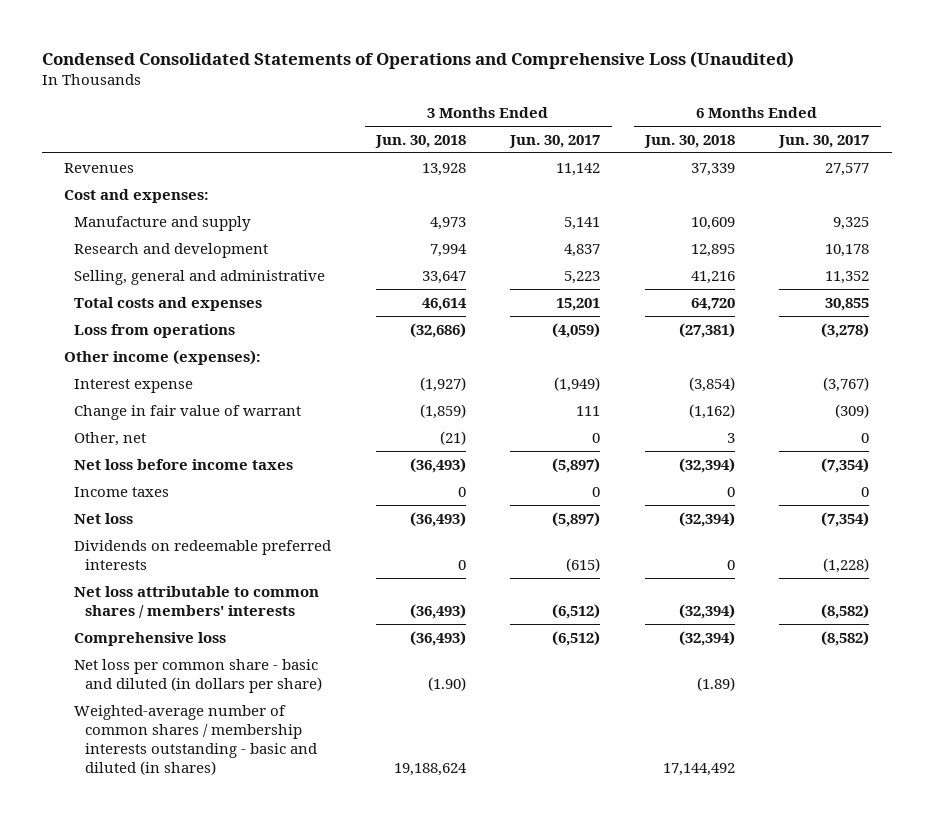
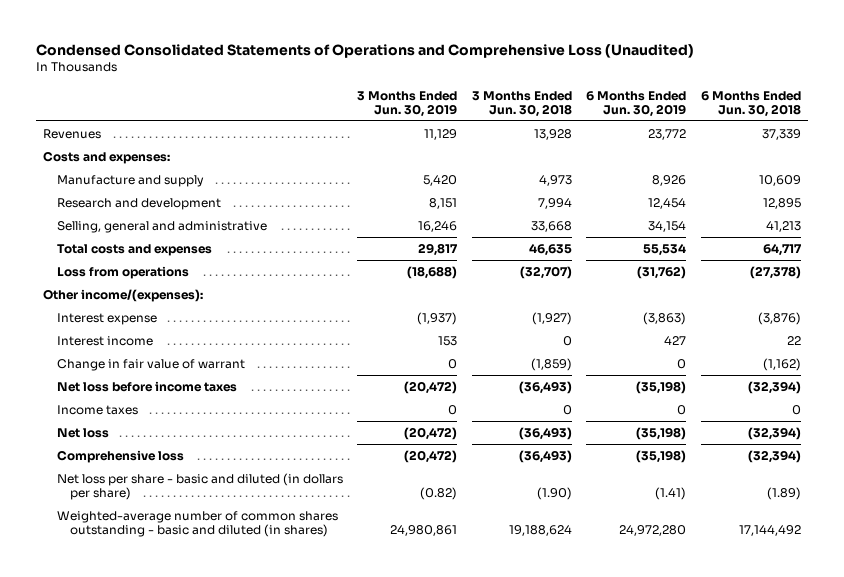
- | 3 Months Ended Jun. 30, 2018 | 3 Months Ended Jun. 30, 2017 | 6 Months Ended Jun. 30, 2018 | 6 Months Ended Jun. 30, 2017
+ | 3 Months Ended Jun. 30, 2019 | 3 Months Ended Jun. 30, 2018 | 6 Months Ended Jun. 30, 2019 | 6 Months Ended Jun. 30, 2018
- Cost and expenses:
+ Costs and expenses:
- Selling, general and administrative | 33,647 | 5,223 | 41,216 | 11,352
- Total costs and expenses | 46,614 | 15,201 | 64,720 | 30,855
- Loss from operations | (32,686) | (4,059) | (27,381) | (3,278)
- Other income (expenses):
- Interest expense | (1,927) | (1,949) | (3,854) | (3,767)
+ Selling, general and administrative | 16,246 | 33,668 | 34,154 | 41,213
+ Total costs and expenses | 29,817 | 46,635 | 55,534 | 64,717
+ Loss from operations | (18,688) | (32,707) | (31,762) | (27,378)
+ Other income/(expenses):
+ Interest expense | (1,937) | (1,927) | (3,863) | (3,876)
+ Interest income | 153 | 0 | 427 | 22
- Other, net | (21) | 0 | 3 | 0
- Dividends on redeemable preferred interests | 0 | (615) | 0 | (1,228)
- Net loss attributable to common shares / members' interests | (36,493) | (6,512) | (32,394) | (8,582)
- Net loss per common share - basic and diluted (in dollars per share) | (1.90) | | (1.89) |
- Weighted-average number of common shares / membership interests outstanding - basic and diluted (in shares) | 19,188,624 | | 17,144,492 |
+ Net loss per share - basic and diluted (in dollars per share) | (0.82) | (1.90) | (1.41) | (1.89)
+ Weighted-average number of common shares outstanding - basic and diluted (in shares) | 24,980,861 | 19,188,624 | 24,972,280 | 17,144,492

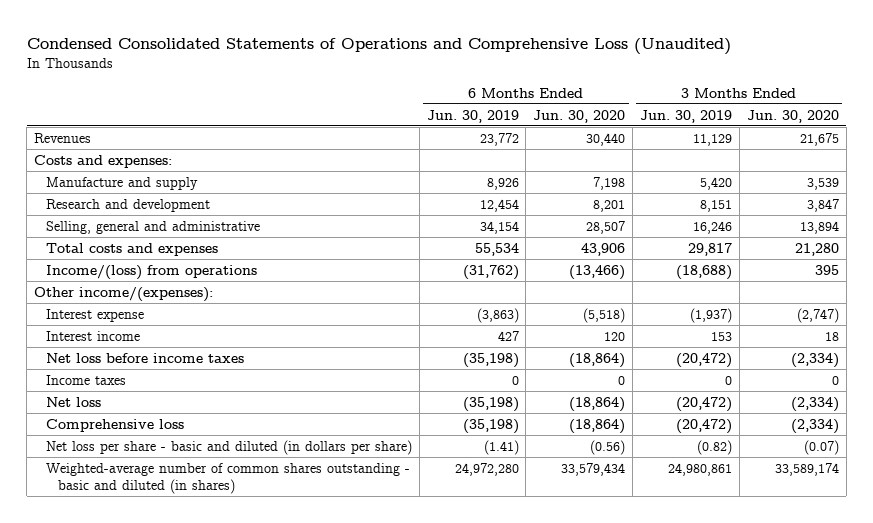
- | 3 Months Ended Jun. 30, 2019 | 3 Months Ended Jun. 30, 2018 | 6 Months Ended Jun. 30, 2019 | 6 Months Ended Jun. 30, 2018
+ | 6 Months Ended Jun. 30, 2019 | 6 Months Ended Jun. 30, 2020 | 3 Months Ended Jun. 30, 2019 | 3 Months Ended Jun. 30, 2020
- Loss from operations | (18,688) | (32,707) | (31,762) | (27,378)
+ Income/(loss) from operations | (31,762) | (13,466) | (18,688) | 395
- Change in fair value of warrant | 0 | (1,859) | 0 | (1,162)

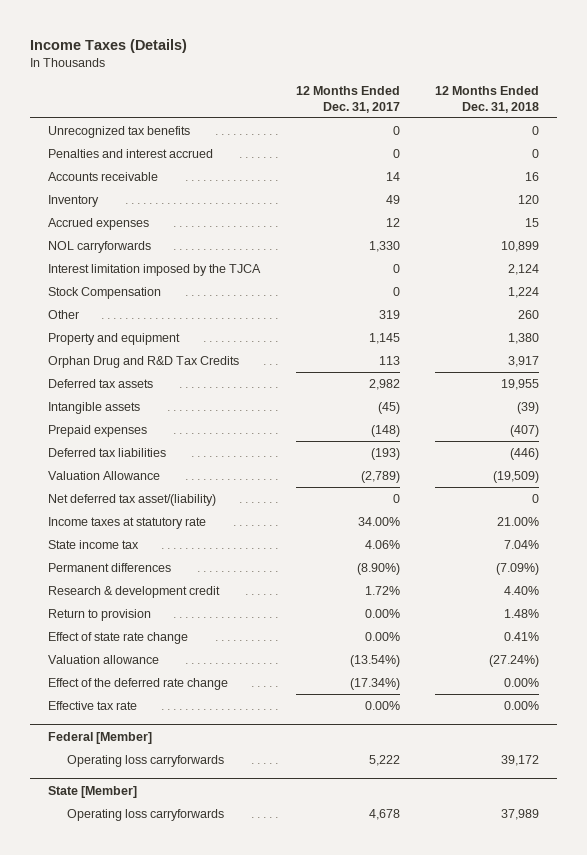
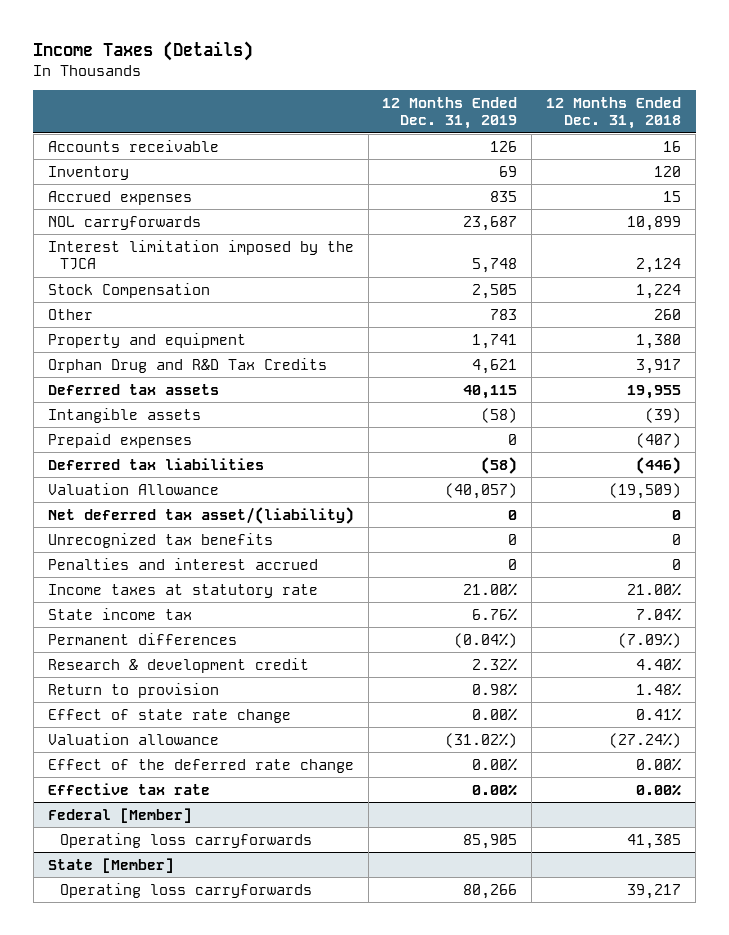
- | 12 Months Ended Dec. 31, 2017 | 12 Months Ended Dec. 31, 2018
+ | 12 Months Ended Dec. 31, 2019 | 12 Months Ended Dec. 31, 2018
moved down: Unrecognized tax benefits | 0 | 0
moved down: Penalties and interest accrued | 0 | 0
@ Federal [Member]
- Operating loss carryforwards | 5,222 | 39,172
+ Operating loss carryforwards | 85,905 | 41,385
@ State [Member]
- Operating loss carryforwards | 4,678 | 37,989
+ Operating loss carryforwards | 80,266 | 39,217

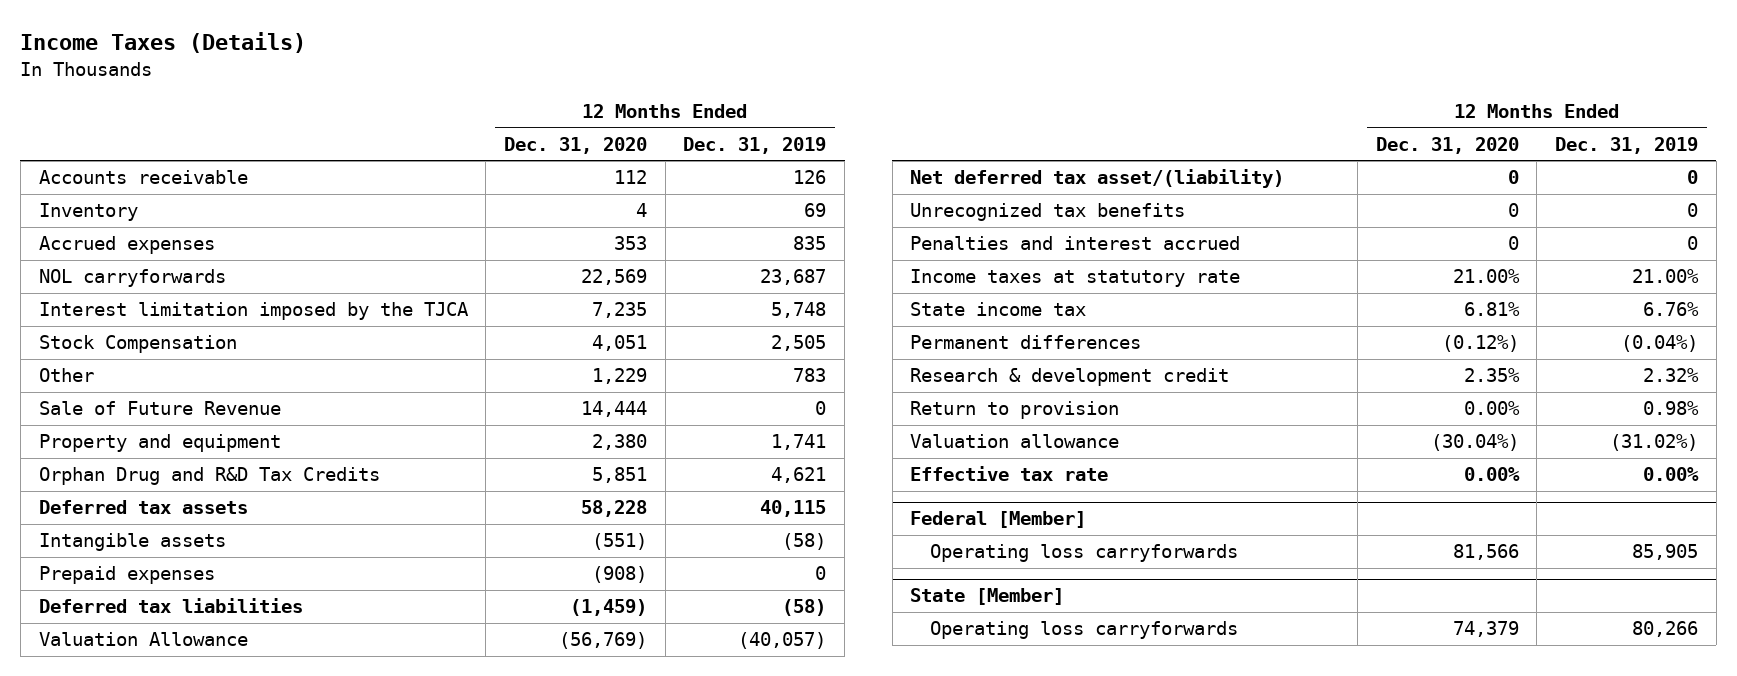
- | 12 Months Ended Dec. 31, 2019 | 12 Months Ended Dec. 31, 2018
+ | 12 Months Ended Dec. 31, 2020 | 12 Months Ended Dec. 31, 2019
+ Sale of Future Revenue | 14,444 | 0
- Effect of state rate change | 0.00% | 0.41%
- Effect of the deferred rate change | 0.00% | 0.00%

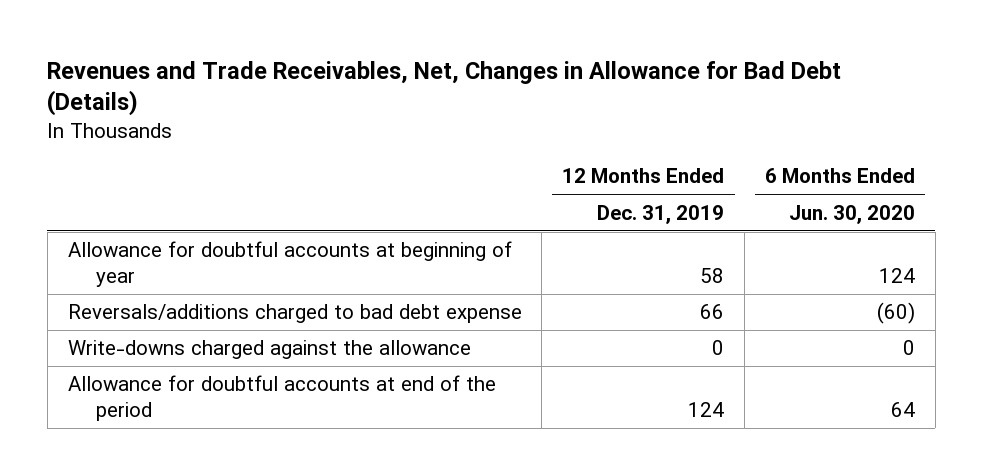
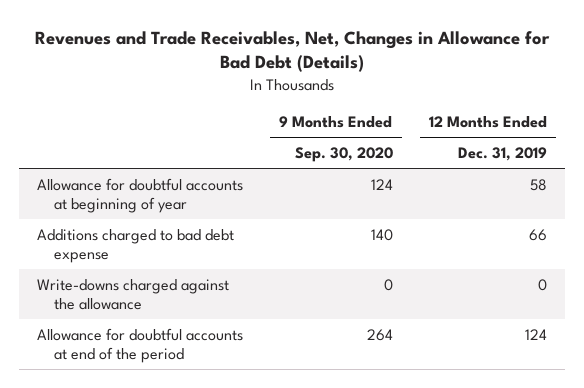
- | 12 Months Ended Dec. 31, 2019 | 6 Months Ended Jun. 30, 2020
+ | 9 Months Ended Sep. 30, 2020 | 12 Months Ended Dec. 31, 2019
- Reversals/additions charged to bad debt expense | 66 | (60)
+ Additions charged to bad debt expense | 140 | 66

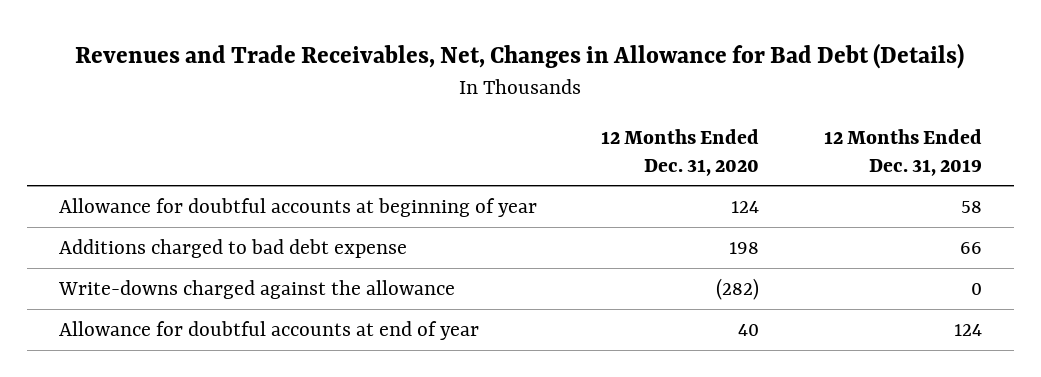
- | 9 Months Ended Sep. 30, 2020 | 12 Months Ended Dec. 31, 2019
+ | 12 Months Ended Dec. 31, 2020 | 12 Months Ended Dec. 31, 2019
- Allowance for doubtful accounts at end of the period | 264 | 124
+ Allowance for doubtful accounts at end of year | 40 | 124

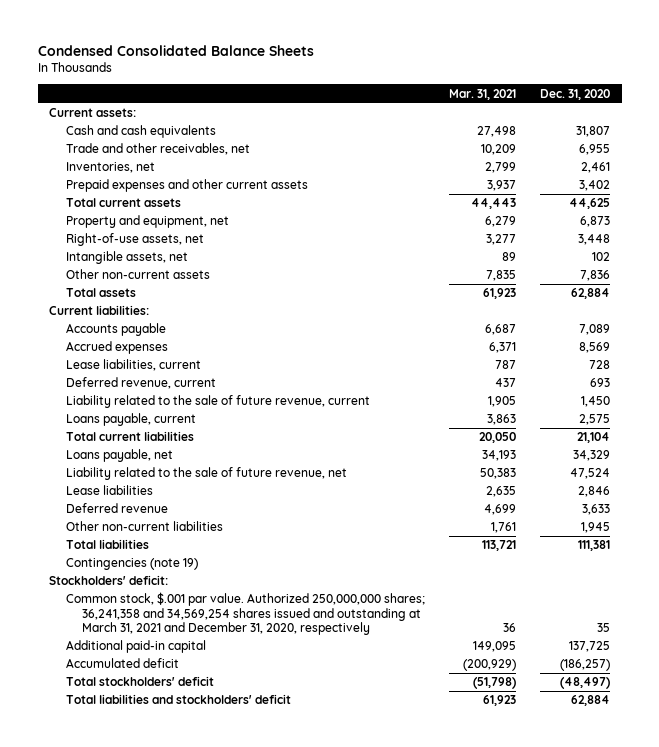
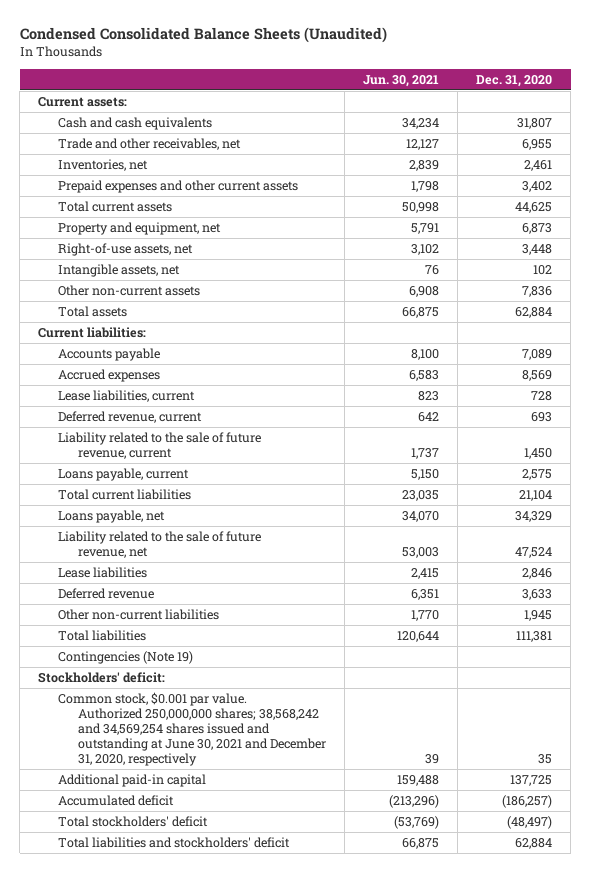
- Condensed Consolidated Balance Sheets
+ Condensed Consolidated Balance Sheets (Unaudited)
- | Mar. 31, 2021 | Dec. 31, 2020
+ | Jun. 30, 2021 | Dec. 31, 2020
- Contingencies (note 19)
+ Contingencies (Note 19)
- Common stock, $.001 par value. Authorized 250,000,000 shares; 36,241,358 and 34,569,254 shares issued and outstanding at March 31, 2021 and December 31, 2020, respectively | 36 | 35
+ Common stock, $0.001 par value. Authorized 250,000,000 shares; 38,568,242 and 34,569,254 shares issued and outstanding at June 30, 2021 and December 31, 2020, respectively | 39 | 35

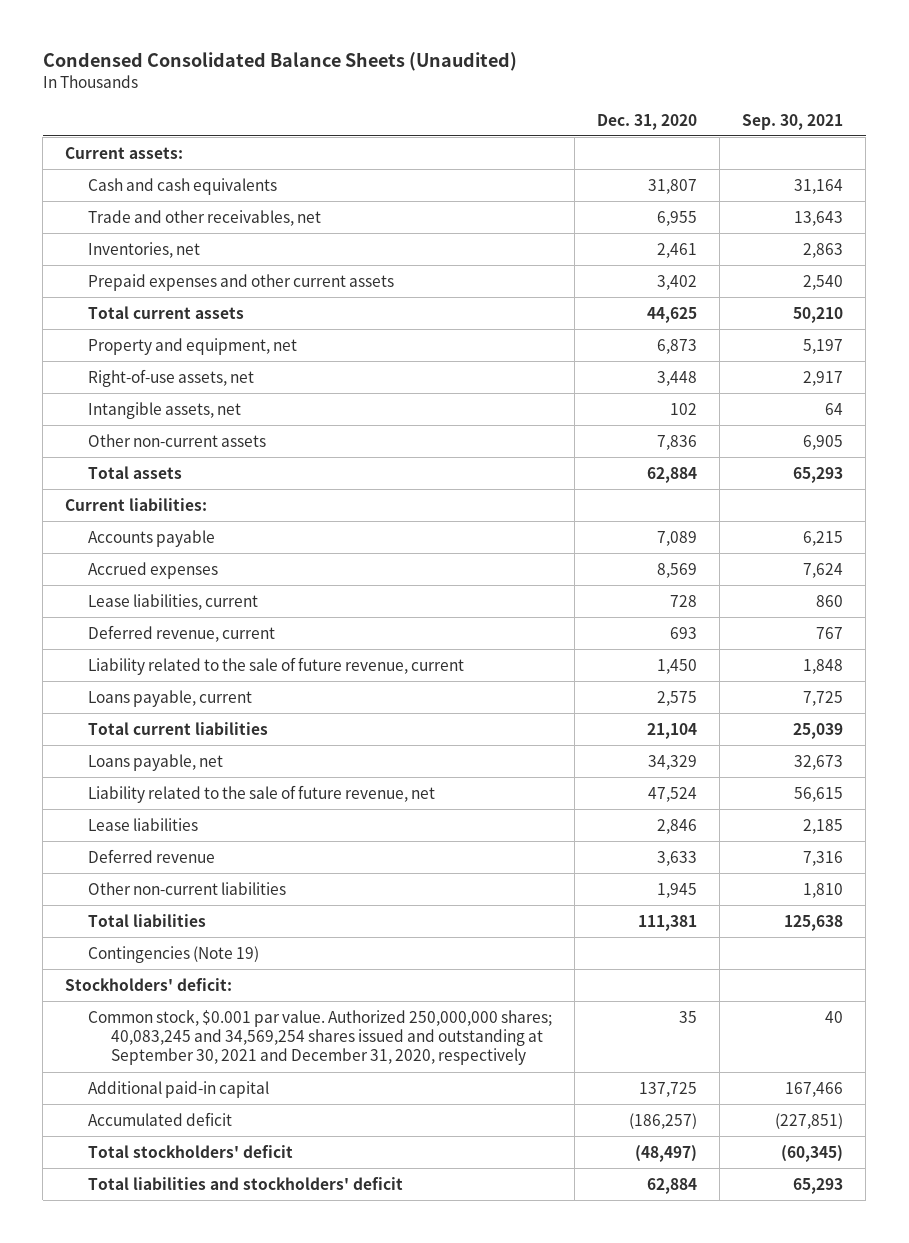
- | Jun. 30, 2021 | Dec. 31, 2020
+ | Dec. 31, 2020 | Sep. 30, 2021
- Common stock, $0.001 par value. Authorized 250,000,000 shares; 38,568,242 and 34,569,254 shares issued and outstanding at June 30, 2021 and December 31, 2020, respectively | 39 | 35
+ Common stock, $0.001 par value. Authorized 250,000,000 shares; 40,083,245 and 34,569,254 shares issued and outstanding at September 30, 2021 and December 31, 2020, respectively | 35 | 40

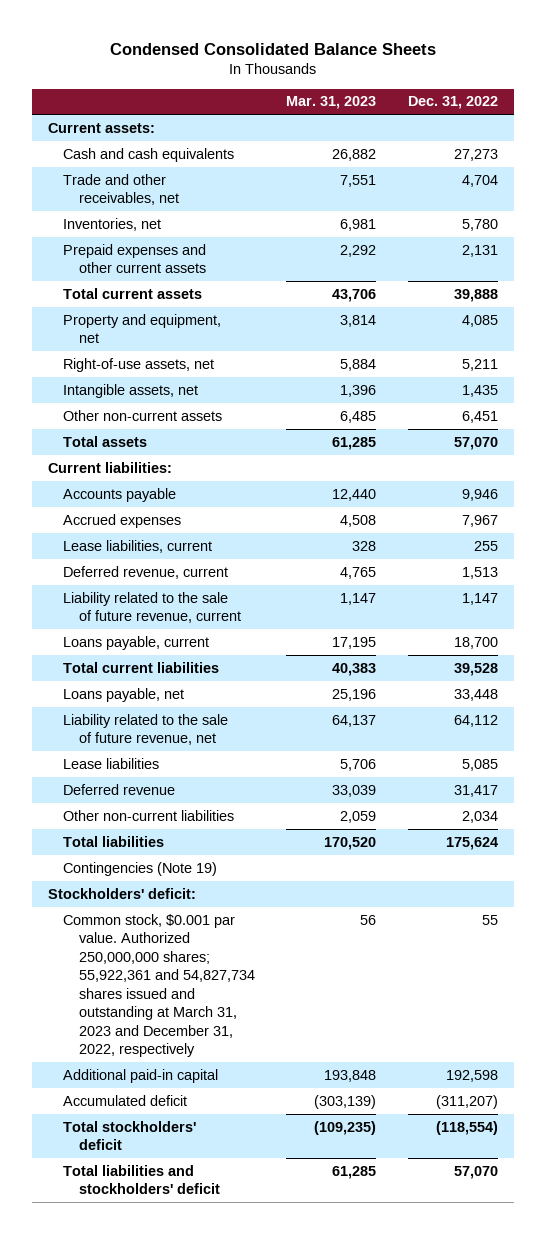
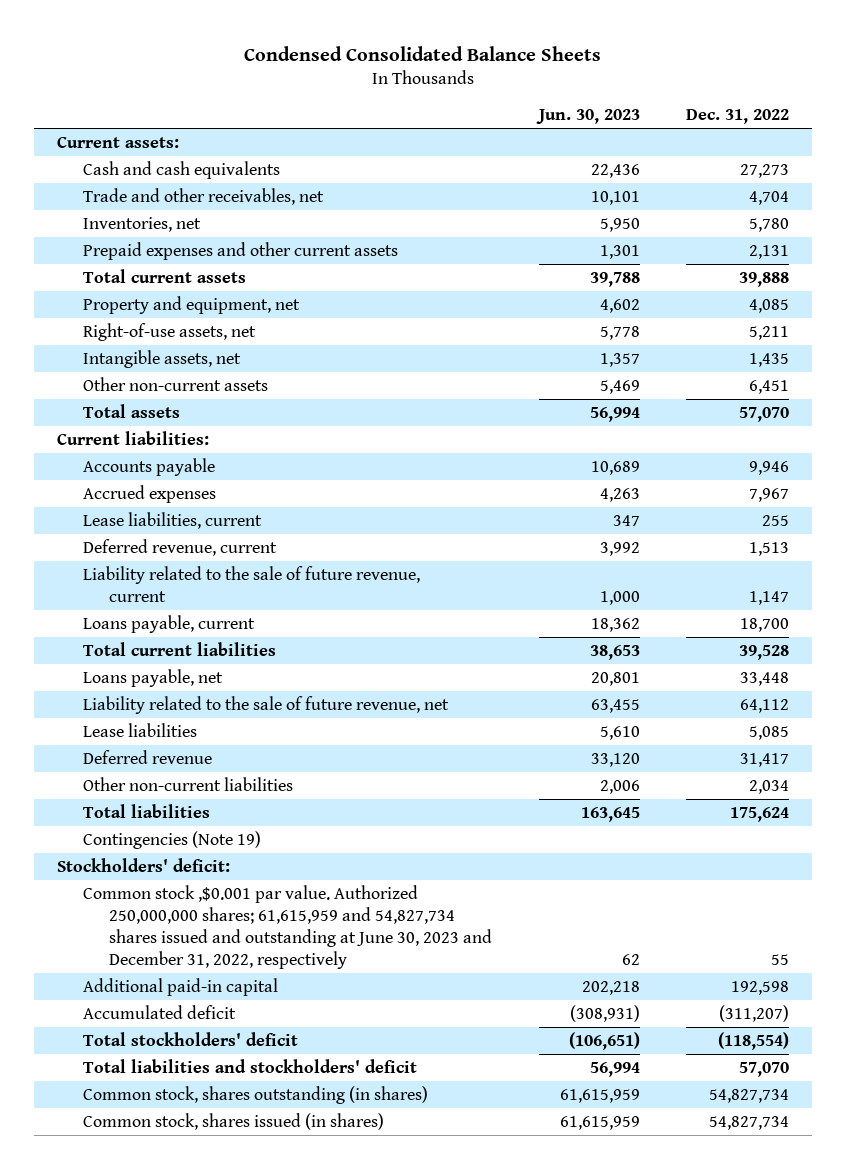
- | Mar. 31, 2023 | Dec. 31, 2022
+ | Jun. 30, 2023 | Dec. 31, 2022
- Common stock, $0.001 par value. Authorized 250,000,000 shares; 55,922,361 and 54,827,734 shares issued and outstanding at March 31, 2023 and December 31, 2022, respectively | 56 | 55
+ Common stock ,$0.001 par value. Authorized 250,000,000 shares; 61,615,959 and 54,827,734 shares issued and outstanding at June 30, 2023 and December 31, 2022, respectively | 62 | 55
+ Common stock, shares outstanding (in shares) | 61,615,959 | 54,827,734
+ Common stock, shares issued (in shares) | 61,615,959 | 54,827,734

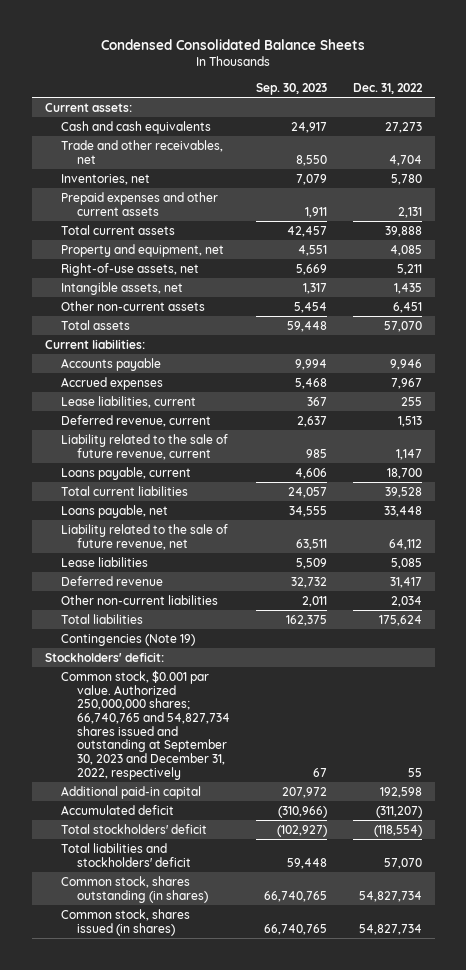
- | Jun. 30, 2023 | Dec. 31, 2022
+ | Sep. 30, 2023 | Dec. 31, 2022
- Common stock ,$0.001 par value. Authorized 250,000,000 shares; 61,615,959 and 54,827,734 shares issued and outstanding at June 30, 2023 and December 31, 2022, respectively | 62 | 55
+ Common stock, $0.001 par value. Authorized 250,000,000 shares; 66,740,765 and 54,827,734 shares issued and outstanding at September 30, 2023 and December 31, 2022, respectively | 67 | 55

